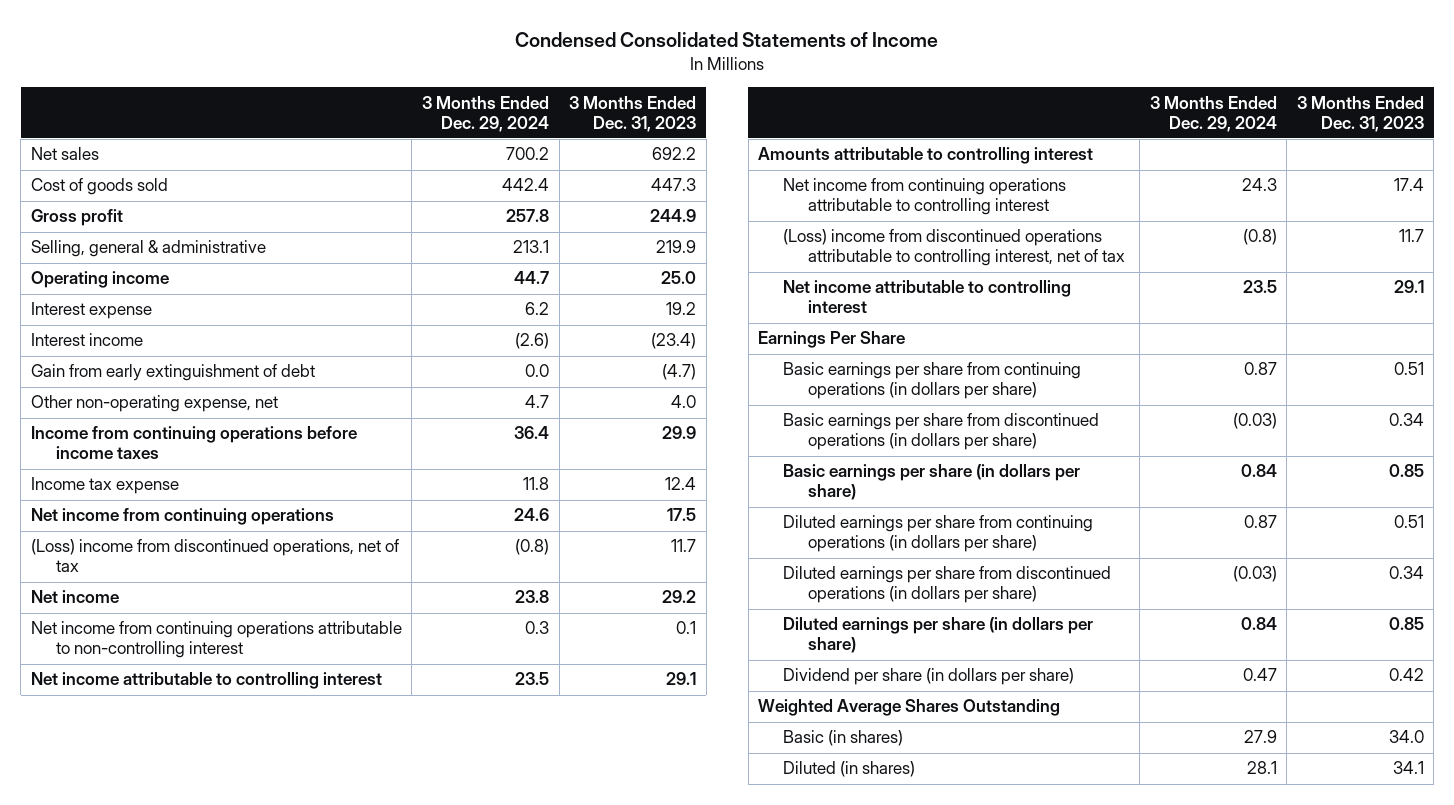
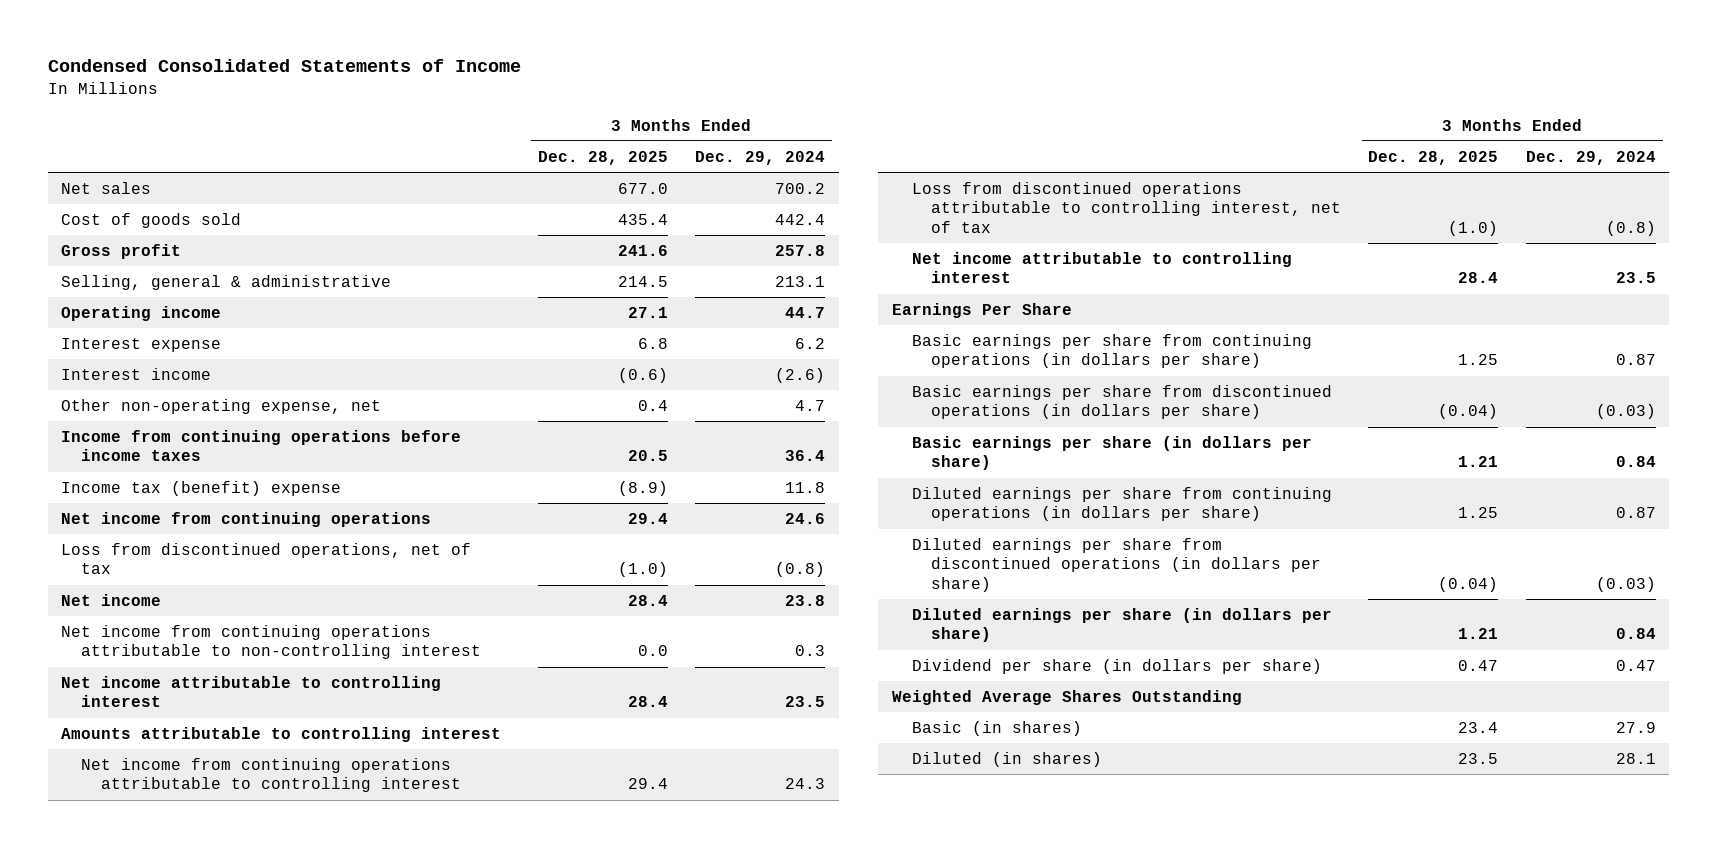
- | 3 Months Ended Dec. 29, 2024 | 3 Months Ended Dec. 31, 2023
+ | 3 Months Ended Dec. 28, 2025 | 3 Months Ended Dec. 29, 2024
- Gain from early extinguishment of debt | 0.0 | (4.7)
- Income tax expense | 11.8 | 12.4
+ Income tax (benefit) expense | (8.9) | 11.8
- (Loss) income from discontinued operations, net of tax | (0.8) | 11.7
+ Loss from discontinued operations, net of tax | (1.0) | (0.8)
- (Loss) income from discontinued operations attributable to controlling interest, net of tax | (0.8) | 11.7
+ Loss from discontinued operations attributable to controlling interest, net of tax | (1.0) | (0.8)

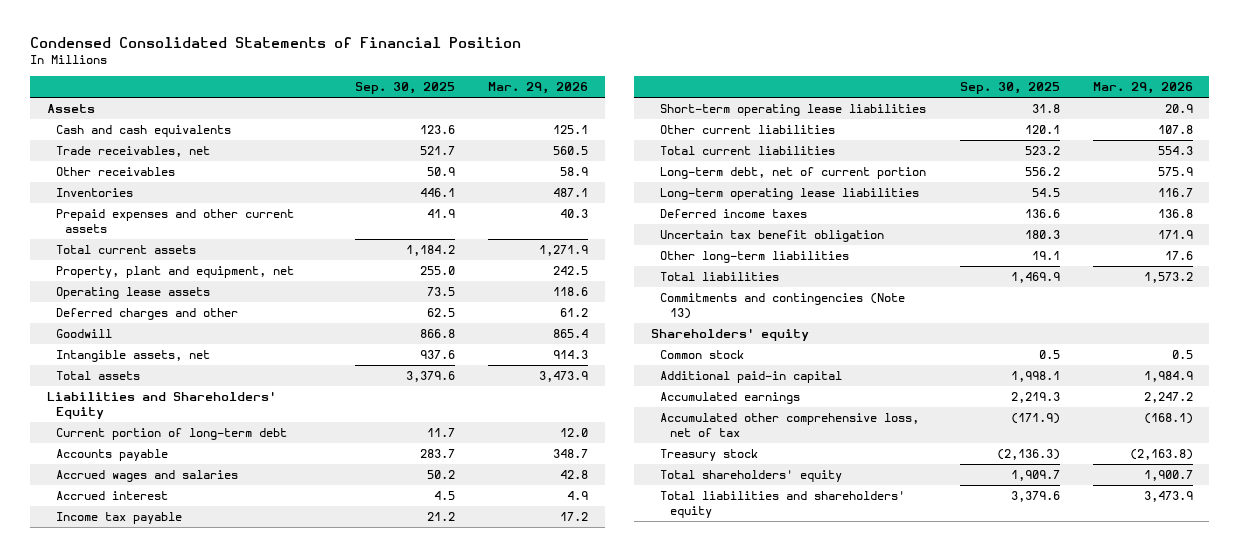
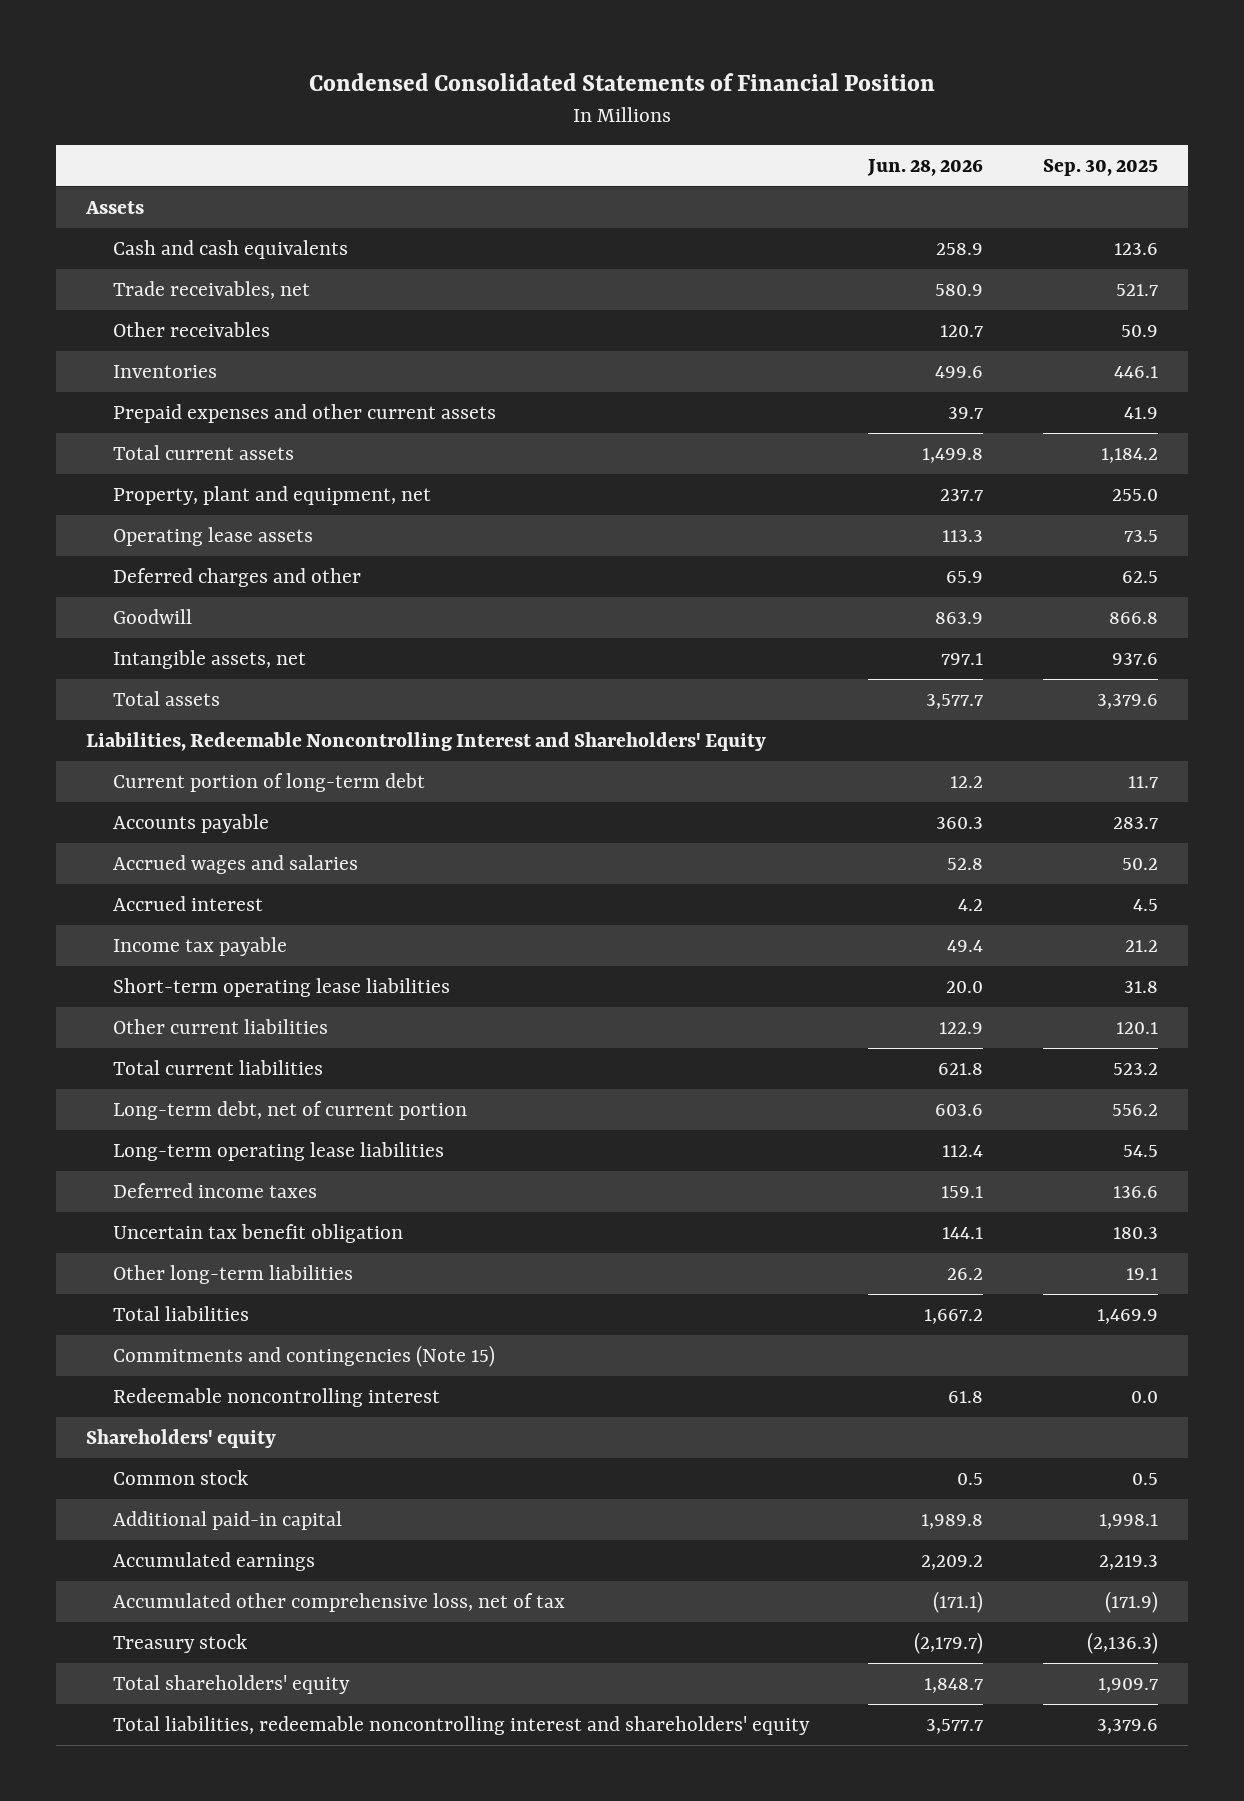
- | Sep. 30, 2025 | Mar. 29, 2026
+ | Jun. 28, 2026 | Sep. 30, 2025
- Liabilities and Shareholders' Equity
+ Liabilities, Redeemable Noncontrolling Interest and Shareholders' Equity
- Commitments and contingencies (Note 13)
+ Commitments and contingencies (Note 15)
+ Redeemable noncontrolling interest | 61.8 | 0.0
- Total liabilities and shareholders' equity | 3,379.6 | 3,473.9
+ Total liabilities, redeemable noncontrolling interest and shareholders' equity | 3,577.7 | 3,379.6

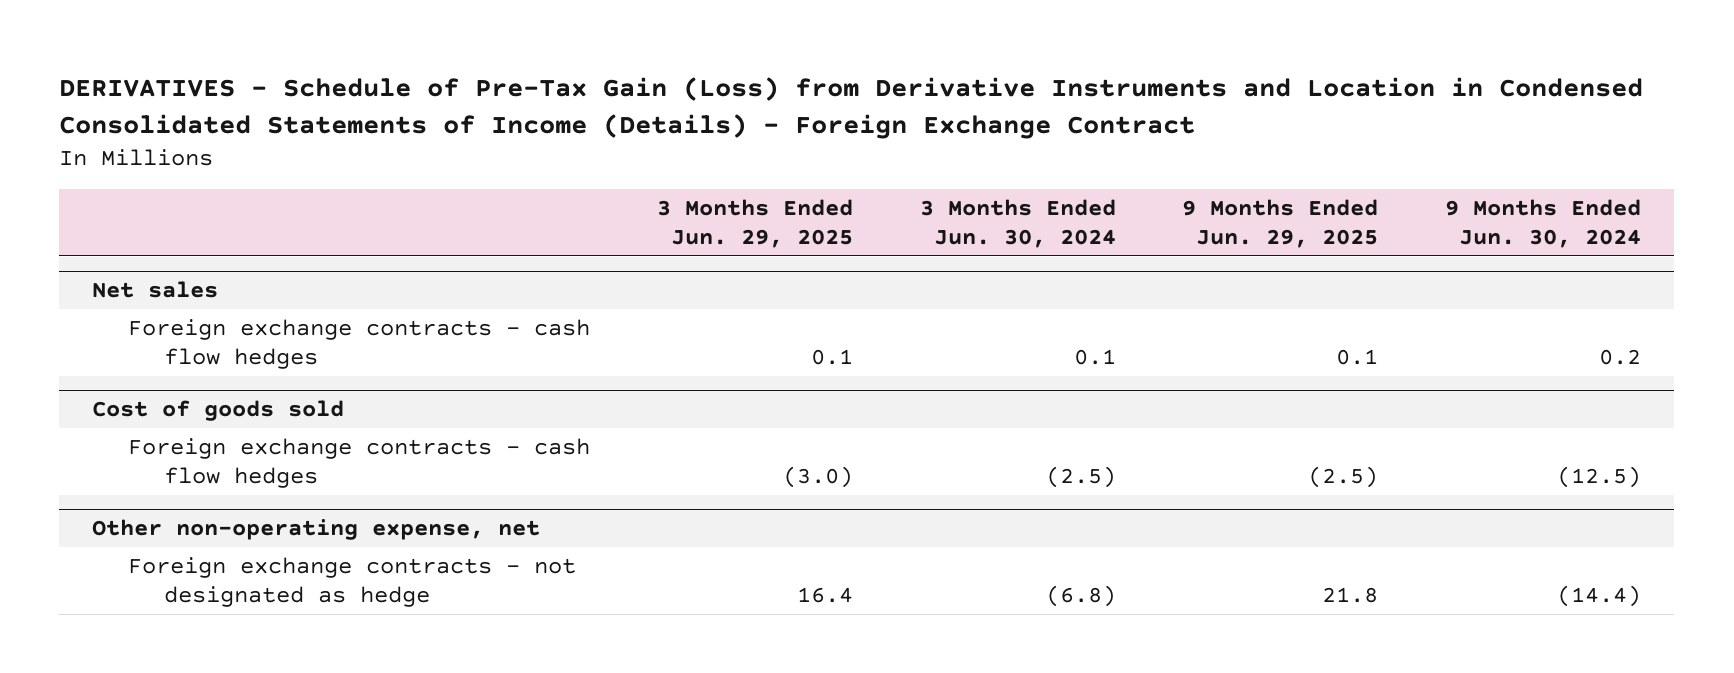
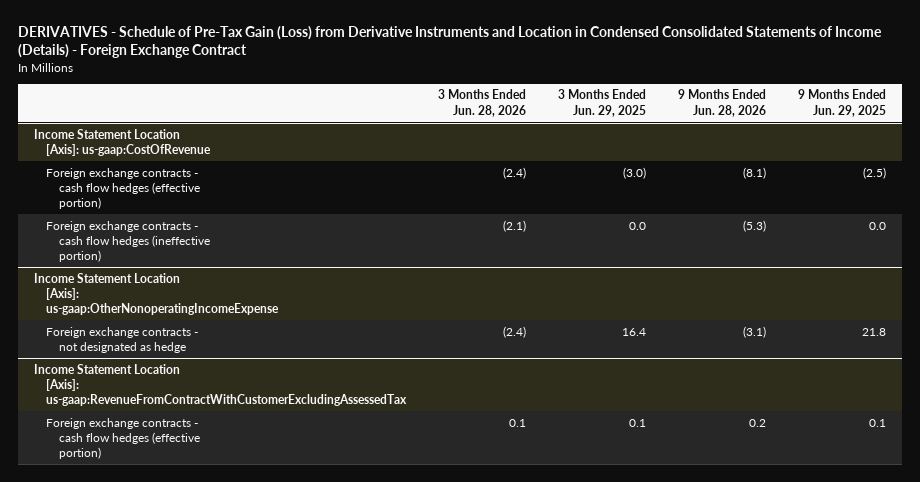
- | 3 Months Ended Jun. 29, 2025 | 3 Months Ended Jun. 30, 2024 | 9 Months Ended Jun. 29, 2025 | 9 Months Ended Jun. 30, 2024
+ | 3 Months Ended Jun. 28, 2026 | 3 Months Ended Jun. 29, 2025 | 9 Months Ended Jun. 28, 2026 | 9 Months Ended Jun. 29, 2025
- Net sales
- Foreign exchange contracts - cash flow hedges | 0.1 | 0.1 | 0.1 | 0.2
- Cost of goods sold
- Foreign exchange contracts - cash flow hedges | (3.0) | (2.5) | (2.5) | (12.5)
- Other non-operating expense, net
+ Income Statement Location [Axis]: us-gaap:CostOfRevenue
+ Foreign exchange contracts - cash flow hedges (effective portion) | (2.4) | (3.0) | (8.1) | (2.5)
+ Foreign exchange contracts - cash flow hedges (ineffective portion) | (2.1) | 0.0 | (5.3) | 0.0
+ Income Statement Location [Axis]: us-gaap:OtherNonoperatingIncomeExpense
+ Income Statement Location [Axis]: us-gaap:RevenueFromContractWithCustomerExcludingAssessedTax
+ Foreign exchange contracts - cash flow hedges (effective portion) | 0.1 | 0.1 | 0.2 | 0.1

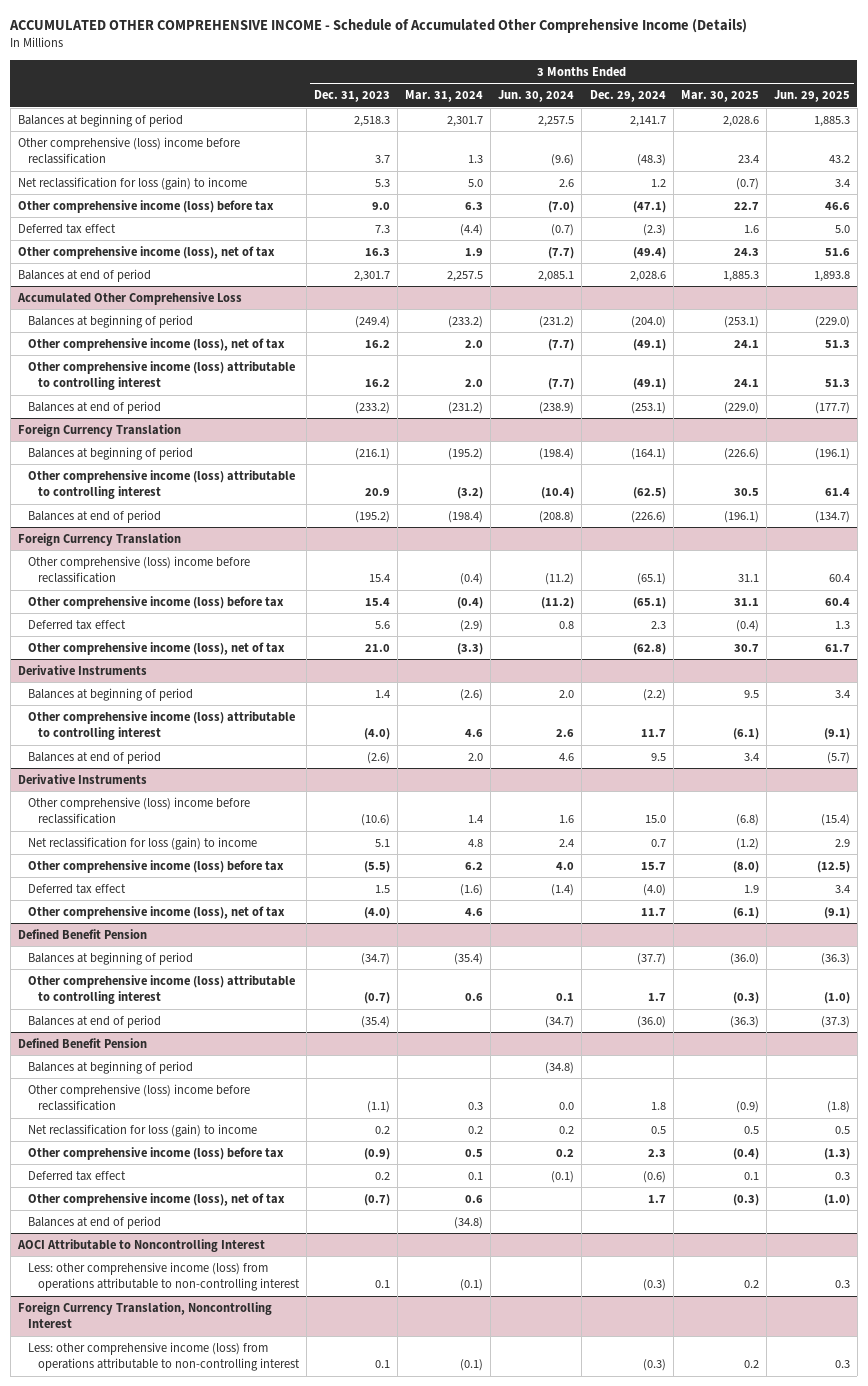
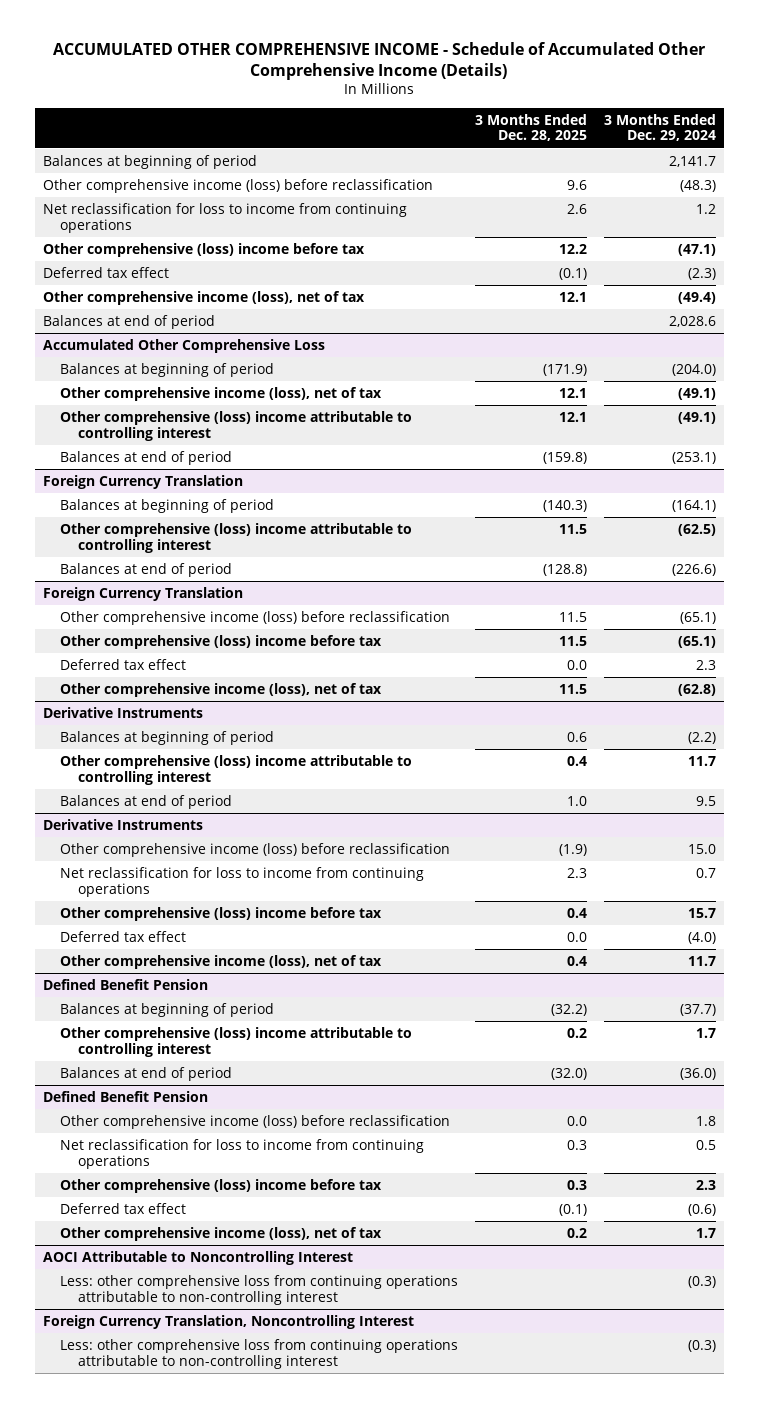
- | 3 Months Ended Dec. 31, 2023 | 3 Months Ended Mar. 31, 2024 | 3 Months Ended Jun. 30, 2024 | 3 Months Ended Dec. 29, 2024 | 3 Months Ended Mar. 30, 2025 | 3 Months Ended Jun. 29, 2025
+ | 3 Months Ended Dec. 28, 2025 | 3 Months Ended Dec. 29, 2024
- Other comprehensive (loss) income before reclassification | 3.7 | 1.3 | (9.6) | (48.3) | 23.4 | 43.2
- Net reclassification for loss (gain) to income | 5.3 | 5.0 | 2.6 | 1.2 | (0.7) | 3.4
- Other comprehensive income (loss) before tax | 9.0 | 6.3 | (7.0) | (47.1) | 22.7 | 46.6
+ Other comprehensive income (loss) before reclassification | 9.6 | (48.3)
+ Net reclassification for loss to income from continuing operations | 2.6 | 1.2
+ Other comprehensive (loss) income before tax | 12.2 | (47.1)
@ Accumulated Other Comprehensive Loss
- Other comprehensive income (loss) attributable to controlling interest | 16.2 | 2.0 | (7.7) | (49.1) | 24.1 | 51.3
+ Other comprehensive (loss) income attributable to controlling interest | 12.1 | (49.1)
@ Foreign Currency Translation
- Other comprehensive income (loss) attributable to controlling interest | 20.9 | (3.2) | (10.4) | (62.5) | 30.5 | 61.4
+ Other comprehensive (loss) income attributable to controlling interest | 11.5 | (62.5)
- Other comprehensive (loss) income before reclassification | 15.4 | (0.4) | (11.2) | (65.1) | 31.1 | 60.4
- Other comprehensive income (loss) before tax | 15.4 | (0.4) | (11.2) | (65.1) | 31.1 | 60.4
+ Other comprehensive income (loss) before reclassification | 11.5 | (65.1)
+ Other comprehensive (loss) income before tax | 11.5 | (65.1)
@ Derivative Instruments
- Other comprehensive income (loss) attributable to controlling interest | (4.0) | 4.6 | 2.6 | 11.7 | (6.1) | (9.1)
+ Other comprehensive (loss) income attributable to controlling interest | 0.4 | 11.7
- Other comprehensive (loss) income before reclassification | (10.6) | 1.4 | 1.6 | 15.0 | (6.8) | (15.4)
- Net reclassification for loss (gain) to income | 5.1 | 4.8 | 2.4 | 0.7 | (1.2) | 2.9
- Other comprehensive income (loss) before tax | (5.5) | 6.2 | 4.0 | 15.7 | (8.0) | (12.5)
+ Other comprehensive income (loss) before reclassification | (1.9) | 15.0
+ Net reclassification for loss to income from continuing operations | 2.3 | 0.7
+ Other comprehensive (loss) income before tax | 0.4 | 15.7
@ Defined Benefit Pension
- Other comprehensive income (loss) attributable to controlling interest | (0.7) | 0.6 | 0.1 | 1.7 | (0.3) | (1.0)
+ Other comprehensive (loss) income attributable to controlling interest | 0.2 | 1.7
- Balances at beginning of period | | | (34.8) | | |
- Other comprehensive (loss) income before reclassification | (1.1) | 0.3 | 0.0 | 1.8 | (0.9) | (1.8)
- Net reclassification for loss (gain) to income | 0.2 | 0.2 | 0.2 | 0.5 | 0.5 | 0.5
- Other comprehensive income (loss) before tax | (0.9) | 0.5 | 0.2 | 2.3 | (0.4) | (1.3)
+ Other comprehensive income (loss) before reclassification | 0.0 | 1.8
+ Net reclassification for loss to income from continuing operations | 0.3 | 0.5
+ Other comprehensive (loss) income before tax | 0.3 | 2.3
- Balances at end of period | | (34.8) | | | |
@ AOCI Attributable to Noncontrolling Interest
- Less: other comprehensive income (loss) from operations attributable to non-controlling interest | 0.1 | (0.1) | | (0.3) | 0.2 | 0.3
+ Less: other comprehensive loss from continuing operations attributable to non-controlling interest | | (0.3)
@ Foreign Currency Translation, Noncontrolling Interest
- Less: other comprehensive income (loss) from operations attributable to non-controlling interest | 0.1 | (0.1) | | (0.3) | 0.2 | 0.3
+ Less: other comprehensive loss from continuing operations attributable to non-controlling interest | | (0.3)

